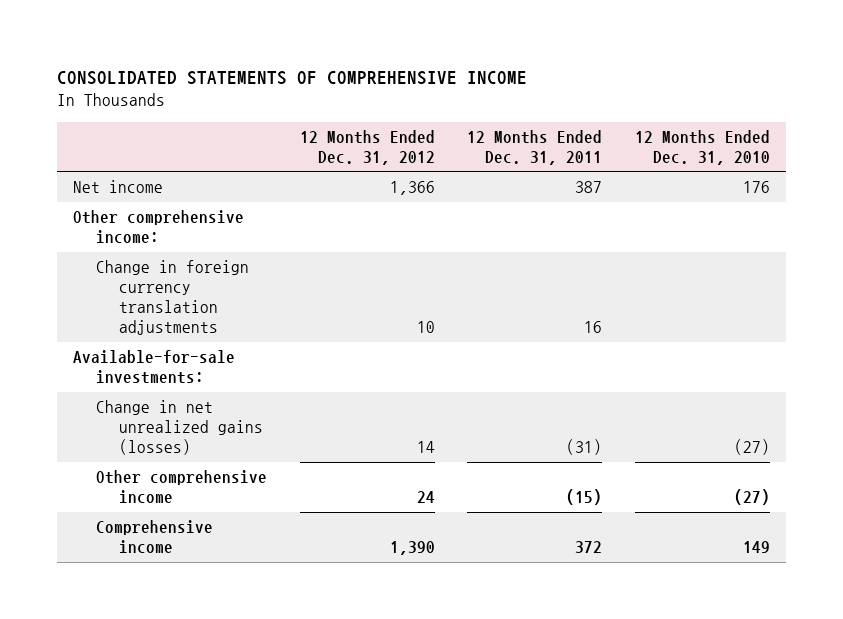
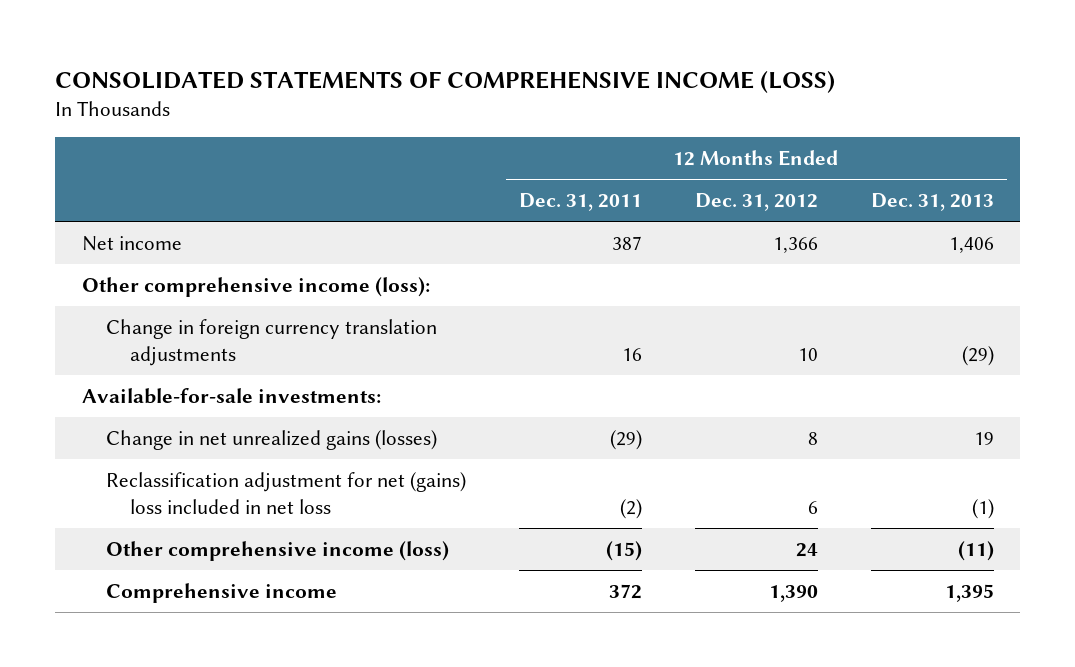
- CONSOLIDATED STATEMENTS OF COMPREHENSIVE INCOME
+ CONSOLIDATED STATEMENTS OF COMPREHENSIVE INCOME (LOSS)
- | 12 Months Ended Dec. 31, 2012 | 12 Months Ended Dec. 31, 2011 | 12 Months Ended Dec. 31, 2010
+ | 12 Months Ended Dec. 31, 2011 | 12 Months Ended Dec. 31, 2012 | 12 Months Ended Dec. 31, 2013
- Other comprehensive income:
+ Other comprehensive income (loss):
- Change in net unrealized gains (losses) | 14 | (31) | (27)
- Other comprehensive income | 24 | (15) | (27)
+ Change in net unrealized gains (losses) | (29) | 8 | 19
+ Reclassification adjustment for net (gains) loss included in net loss | (2) | 6 | (1)
+ Other comprehensive income (loss) | (15) | 24 | (11)

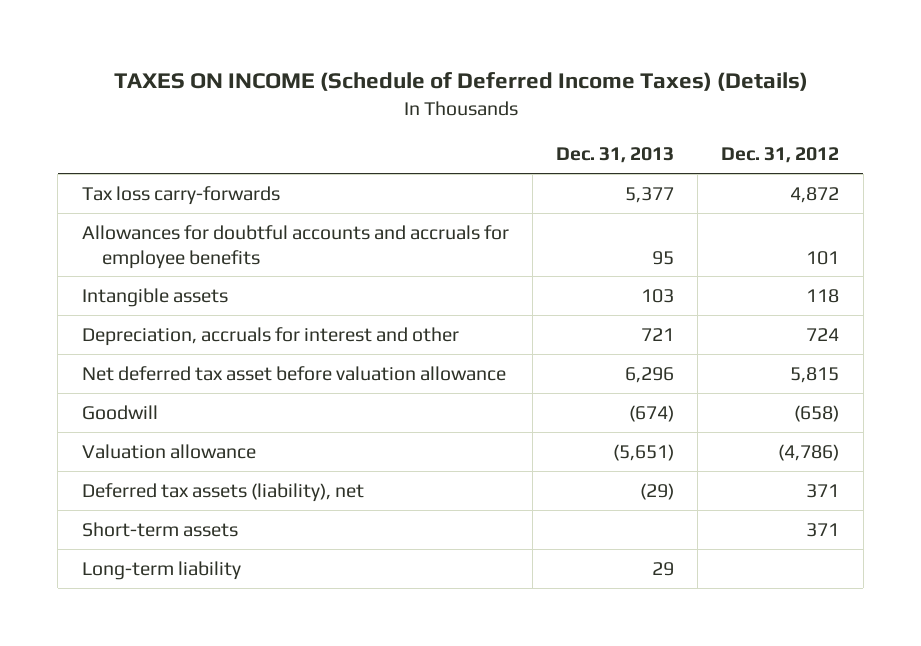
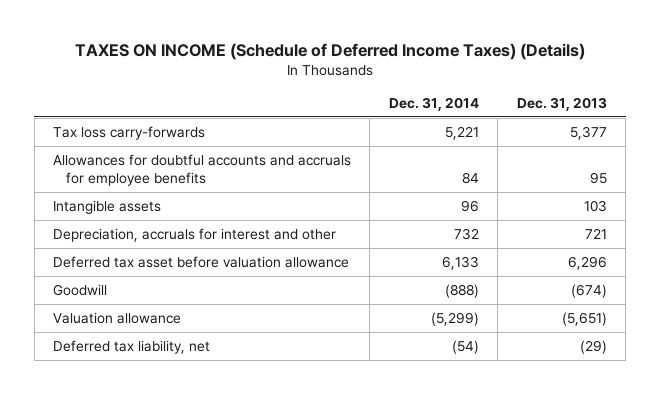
- | Dec. 31, 2013 | Dec. 31, 2012
+ | Dec. 31, 2014 | Dec. 31, 2013
- Net deferred tax asset before valuation allowance | 6,296 | 5,815
+ Deferred tax asset before valuation allowance | 6,133 | 6,296
- Deferred tax assets (liability), net | (29) | 371
- Short-term assets | | 371
- Long-term liability | 29 |
+ Deferred tax liability, net | (54) | (29)

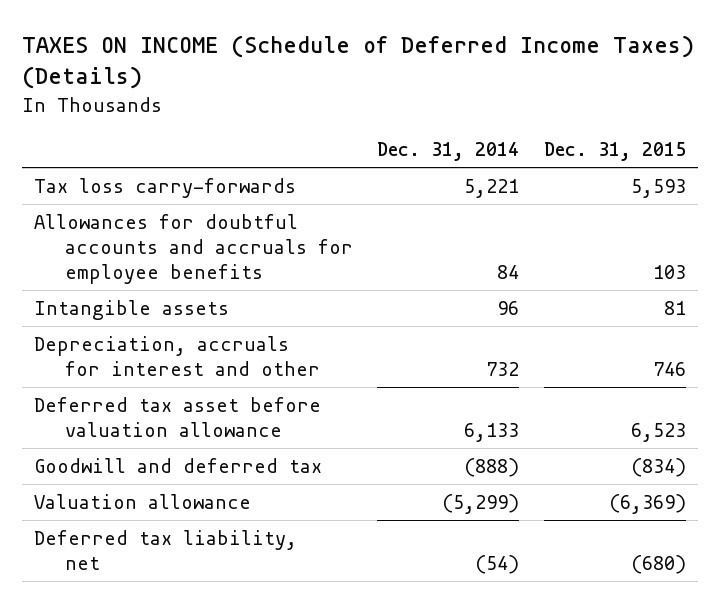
- | Dec. 31, 2014 | Dec. 31, 2013
+ | Dec. 31, 2014 | Dec. 31, 2015
- Goodwill | (888) | (674)
+ Goodwill and deferred tax | (888) | (834)

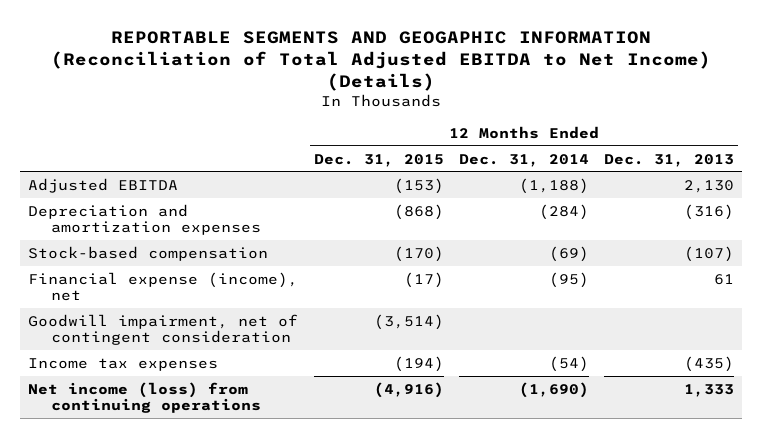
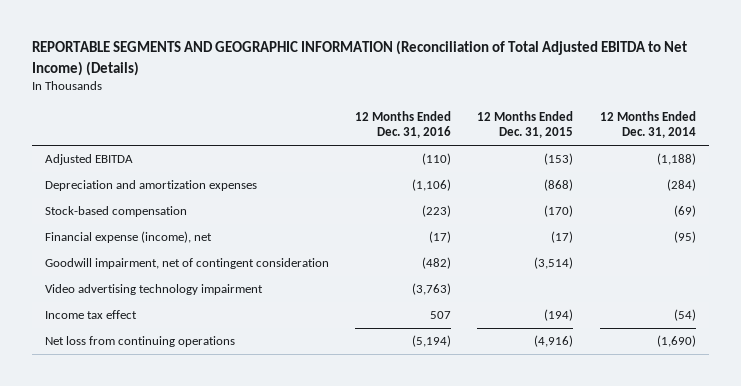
- REPORTABLE SEGMENTS AND GEOGAPHIC INFORMATION (Reconciliation of Total Adjusted EBITDA to Net Income) (Details)
+ REPORTABLE SEGMENTS AND GEOGRAPHIC INFORMATION (Reconciliation of Total Adjusted EBITDA to Net Income) (Details)
- | 12 Months Ended Dec. 31, 2015 | 12 Months Ended Dec. 31, 2014 | 12 Months Ended Dec. 31, 2013
+ | 12 Months Ended Dec. 31, 2016 | 12 Months Ended Dec. 31, 2015 | 12 Months Ended Dec. 31, 2014
- Income tax expenses | (194) | (54) | (435)
- Net income (loss) from continuing operations | (4,916) | (1,690) | 1,333
+ Video advertising technology impairment | (3,763) | |
+ Income tax effect | 507 | (194) | (54)
+ Net loss from continuing operations | (5,194) | (4,916) | (1,690)

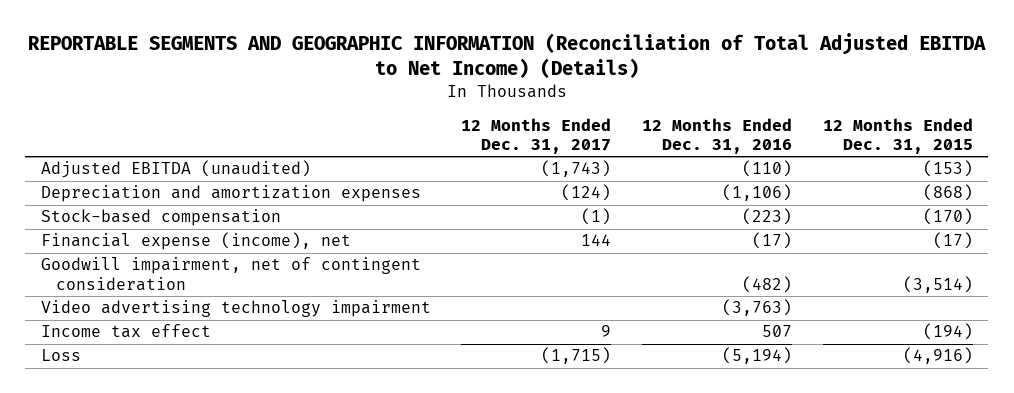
- | 12 Months Ended Dec. 31, 2016 | 12 Months Ended Dec. 31, 2015 | 12 Months Ended Dec. 31, 2014
+ | 12 Months Ended Dec. 31, 2017 | 12 Months Ended Dec. 31, 2016 | 12 Months Ended Dec. 31, 2015
- Adjusted EBITDA | (110) | (153) | (1,188)
+ Adjusted EBITDA (unaudited) | (1,743) | (110) | (153)
- Net loss from continuing operations | (5,194) | (4,916) | (1,690)
+ Loss | (1,715) | (5,194) | (4,916)

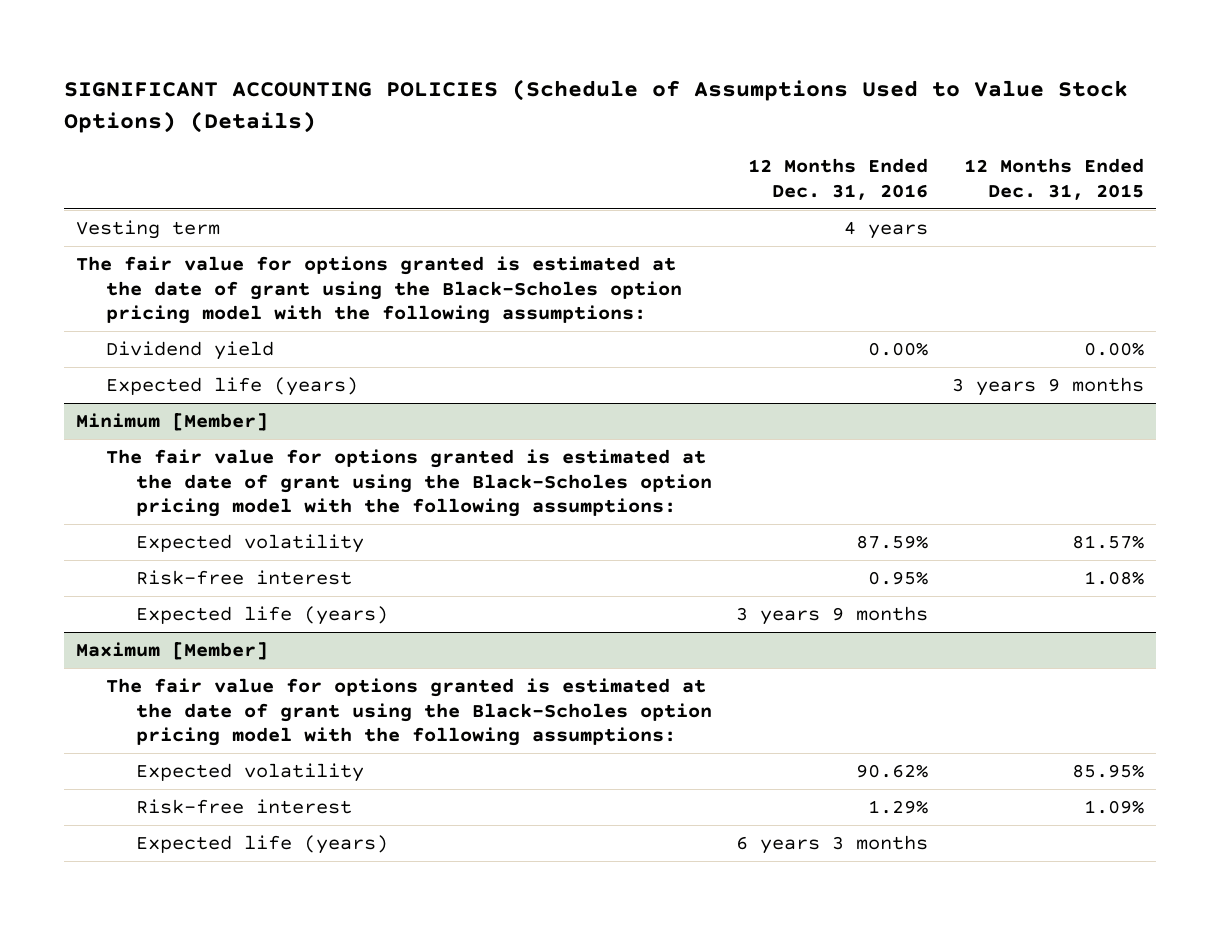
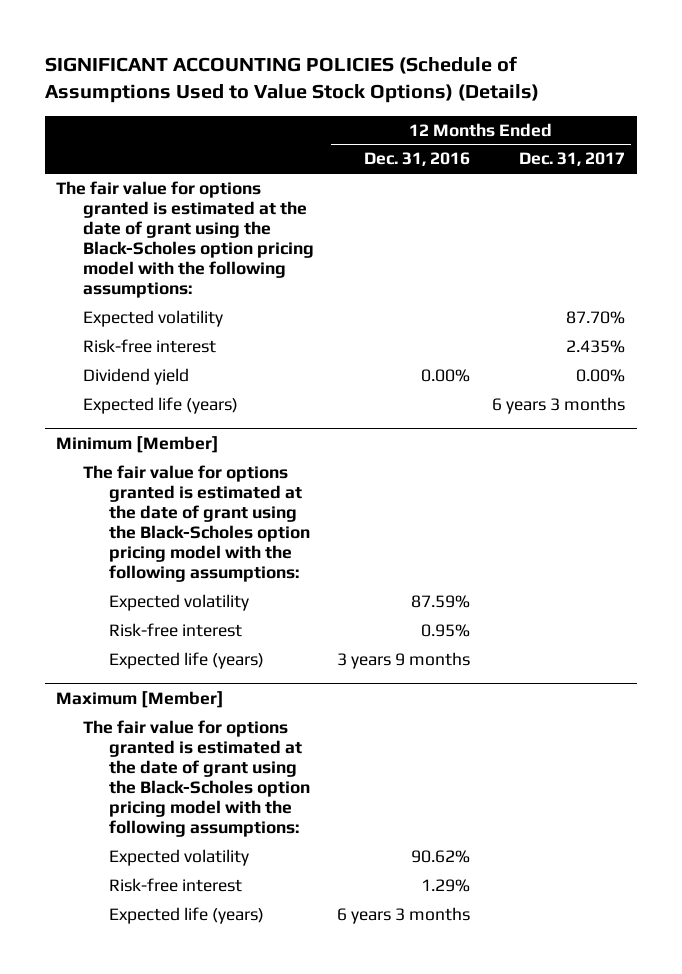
- | 12 Months Ended Dec. 31, 2016 | 12 Months Ended Dec. 31, 2015
+ | 12 Months Ended Dec. 31, 2016 | 12 Months Ended Dec. 31, 2017
- Vesting term | 4 years |
+ Expected volatility | | 87.70%
+ Risk-free interest | | 2.435%

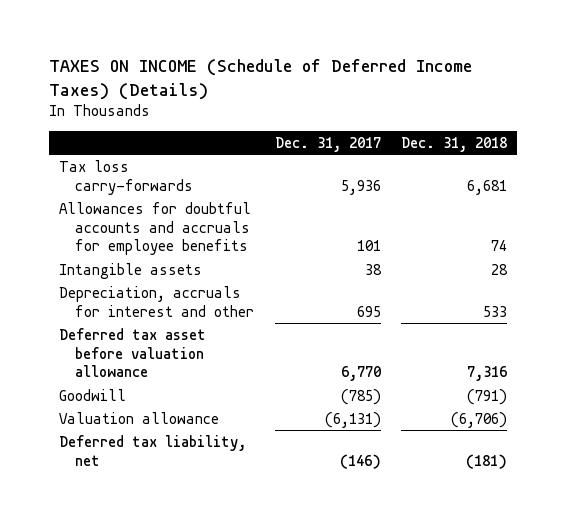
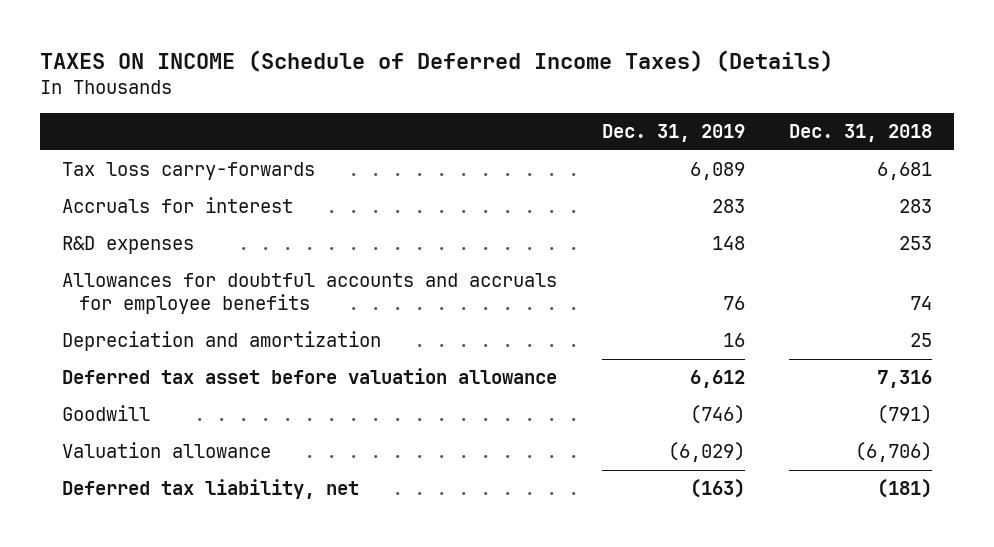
- | Dec. 31, 2017 | Dec. 31, 2018
+ | Dec. 31, 2019 | Dec. 31, 2018
+ Accruals for interest | 283 | 283
+ R&D expenses | 148 | 253
- Intangible assets | 38 | 28
- Depreciation, accruals for interest and other | 695 | 533
+ Depreciation and amortization | 16 | 25

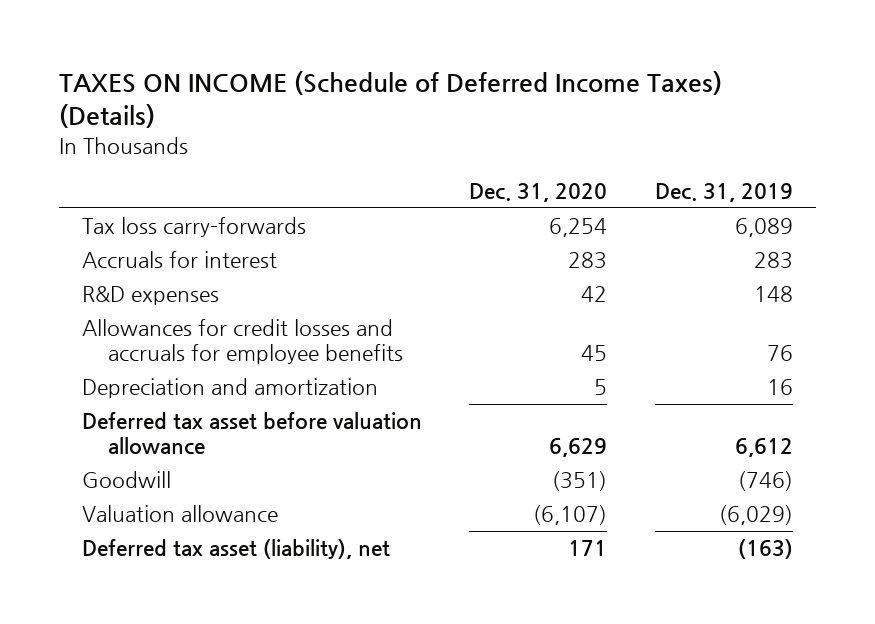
- | Dec. 31, 2019 | Dec. 31, 2018
+ | Dec. 31, 2020 | Dec. 31, 2019
- Allowances for doubtful accounts and accruals for employee benefits | 76 | 74
+ Allowances for credit losses and accruals for employee benefits | 45 | 76
- Deferred tax liability, net | (163) | (181)
+ Deferred tax asset (liability), net | 171 | (163)

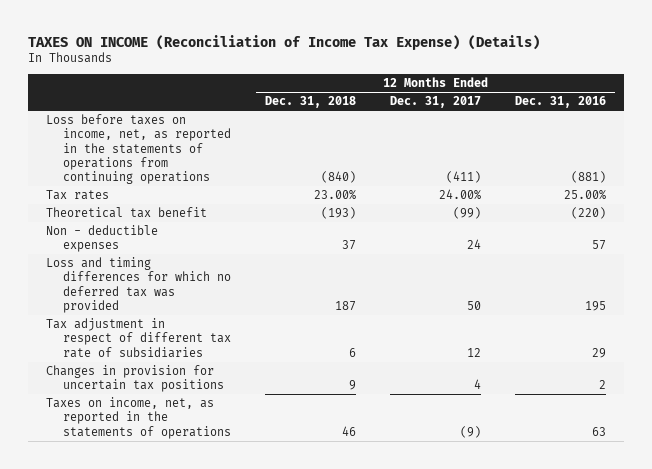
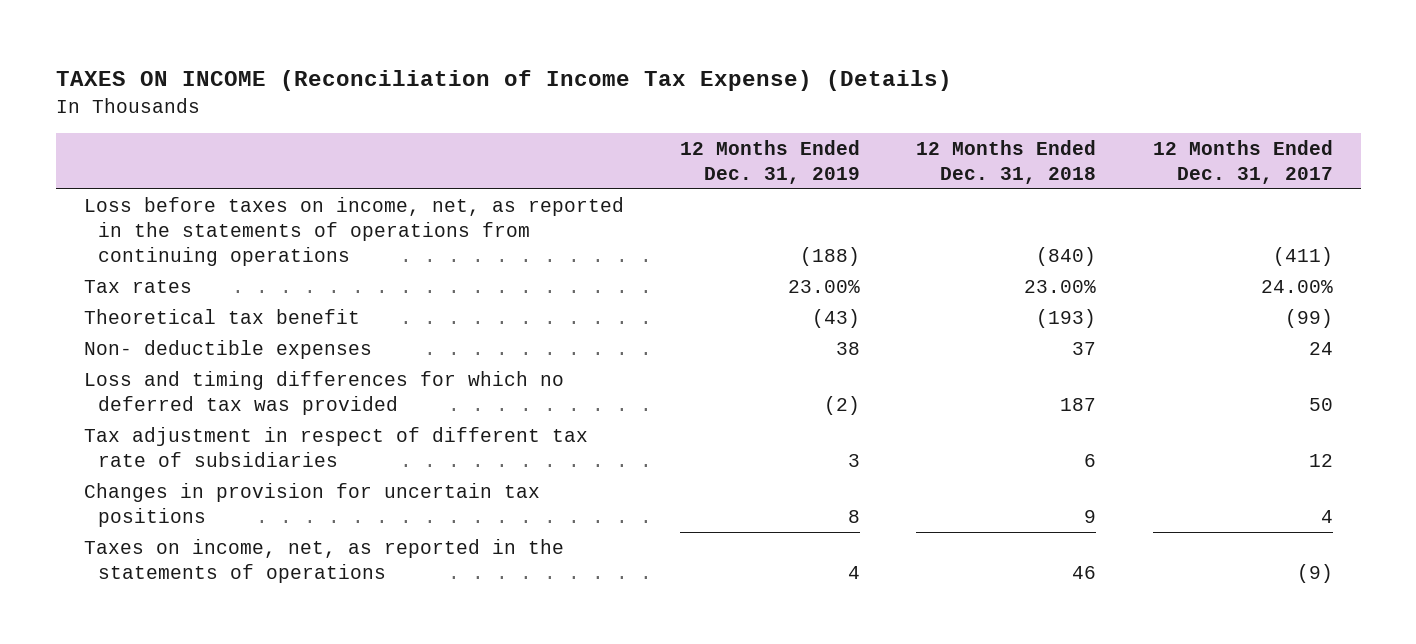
- | 12 Months Ended Dec. 31, 2018 | 12 Months Ended Dec. 31, 2017 | 12 Months Ended Dec. 31, 2016
+ | 12 Months Ended Dec. 31, 2019 | 12 Months Ended Dec. 31, 2018 | 12 Months Ended Dec. 31, 2017
- Non - deductible expenses | 37 | 24 | 57
+ Non- deductible expenses | 38 | 37 | 24

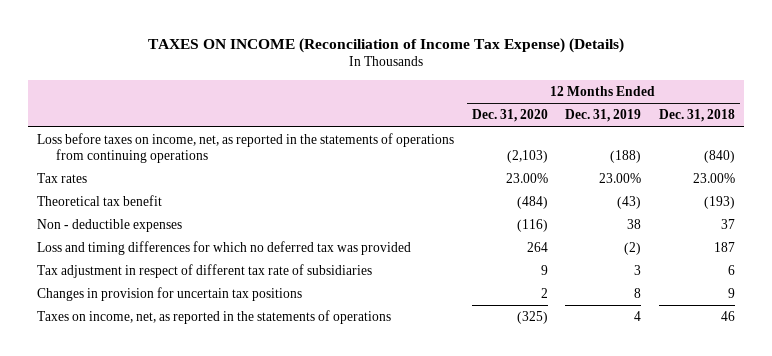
- | 12 Months Ended Dec. 31, 2019 | 12 Months Ended Dec. 31, 2018 | 12 Months Ended Dec. 31, 2017
+ | 12 Months Ended Dec. 31, 2020 | 12 Months Ended Dec. 31, 2019 | 12 Months Ended Dec. 31, 2018
- Non- deductible expenses | 38 | 37 | 24
+ Non - deductible expenses | (116) | 38 | 37

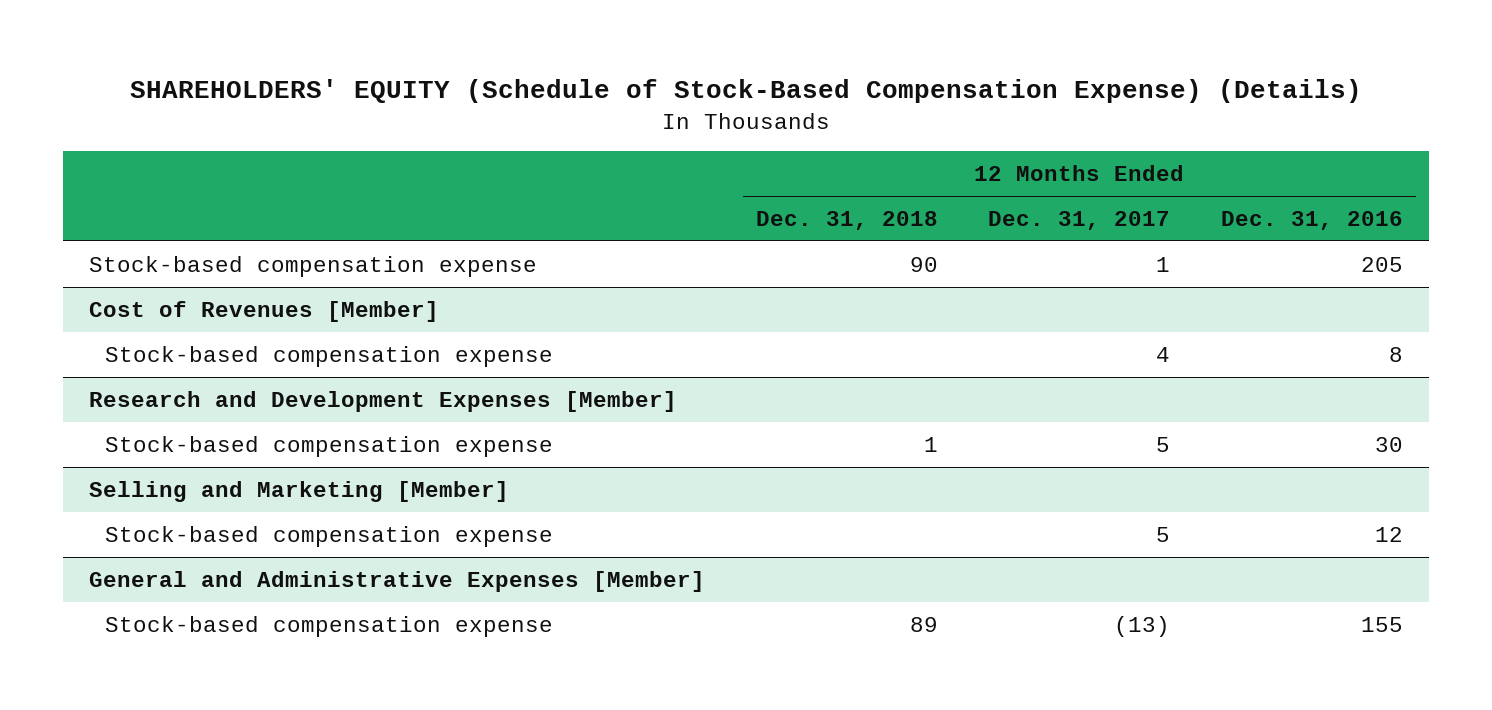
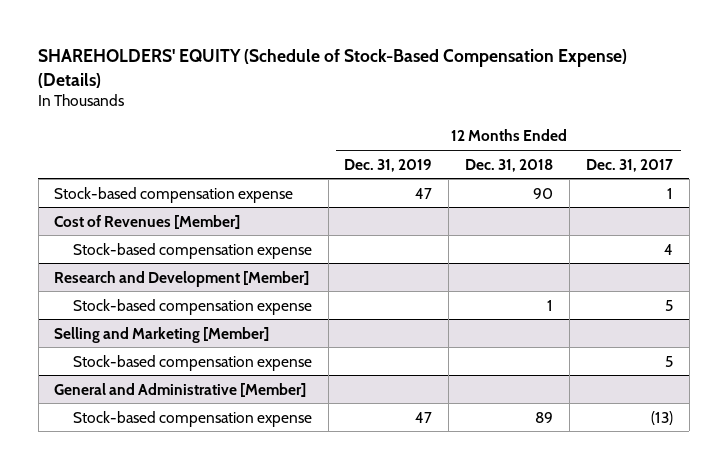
- | 12 Months Ended Dec. 31, 2018 | 12 Months Ended Dec. 31, 2017 | 12 Months Ended Dec. 31, 2016
+ | 12 Months Ended Dec. 31, 2019 | 12 Months Ended Dec. 31, 2018 | 12 Months Ended Dec. 31, 2017
- Research and Development Expenses [Member]
+ Research and Development [Member]
- General and Administrative Expenses [Member]
+ General and Administrative [Member]

